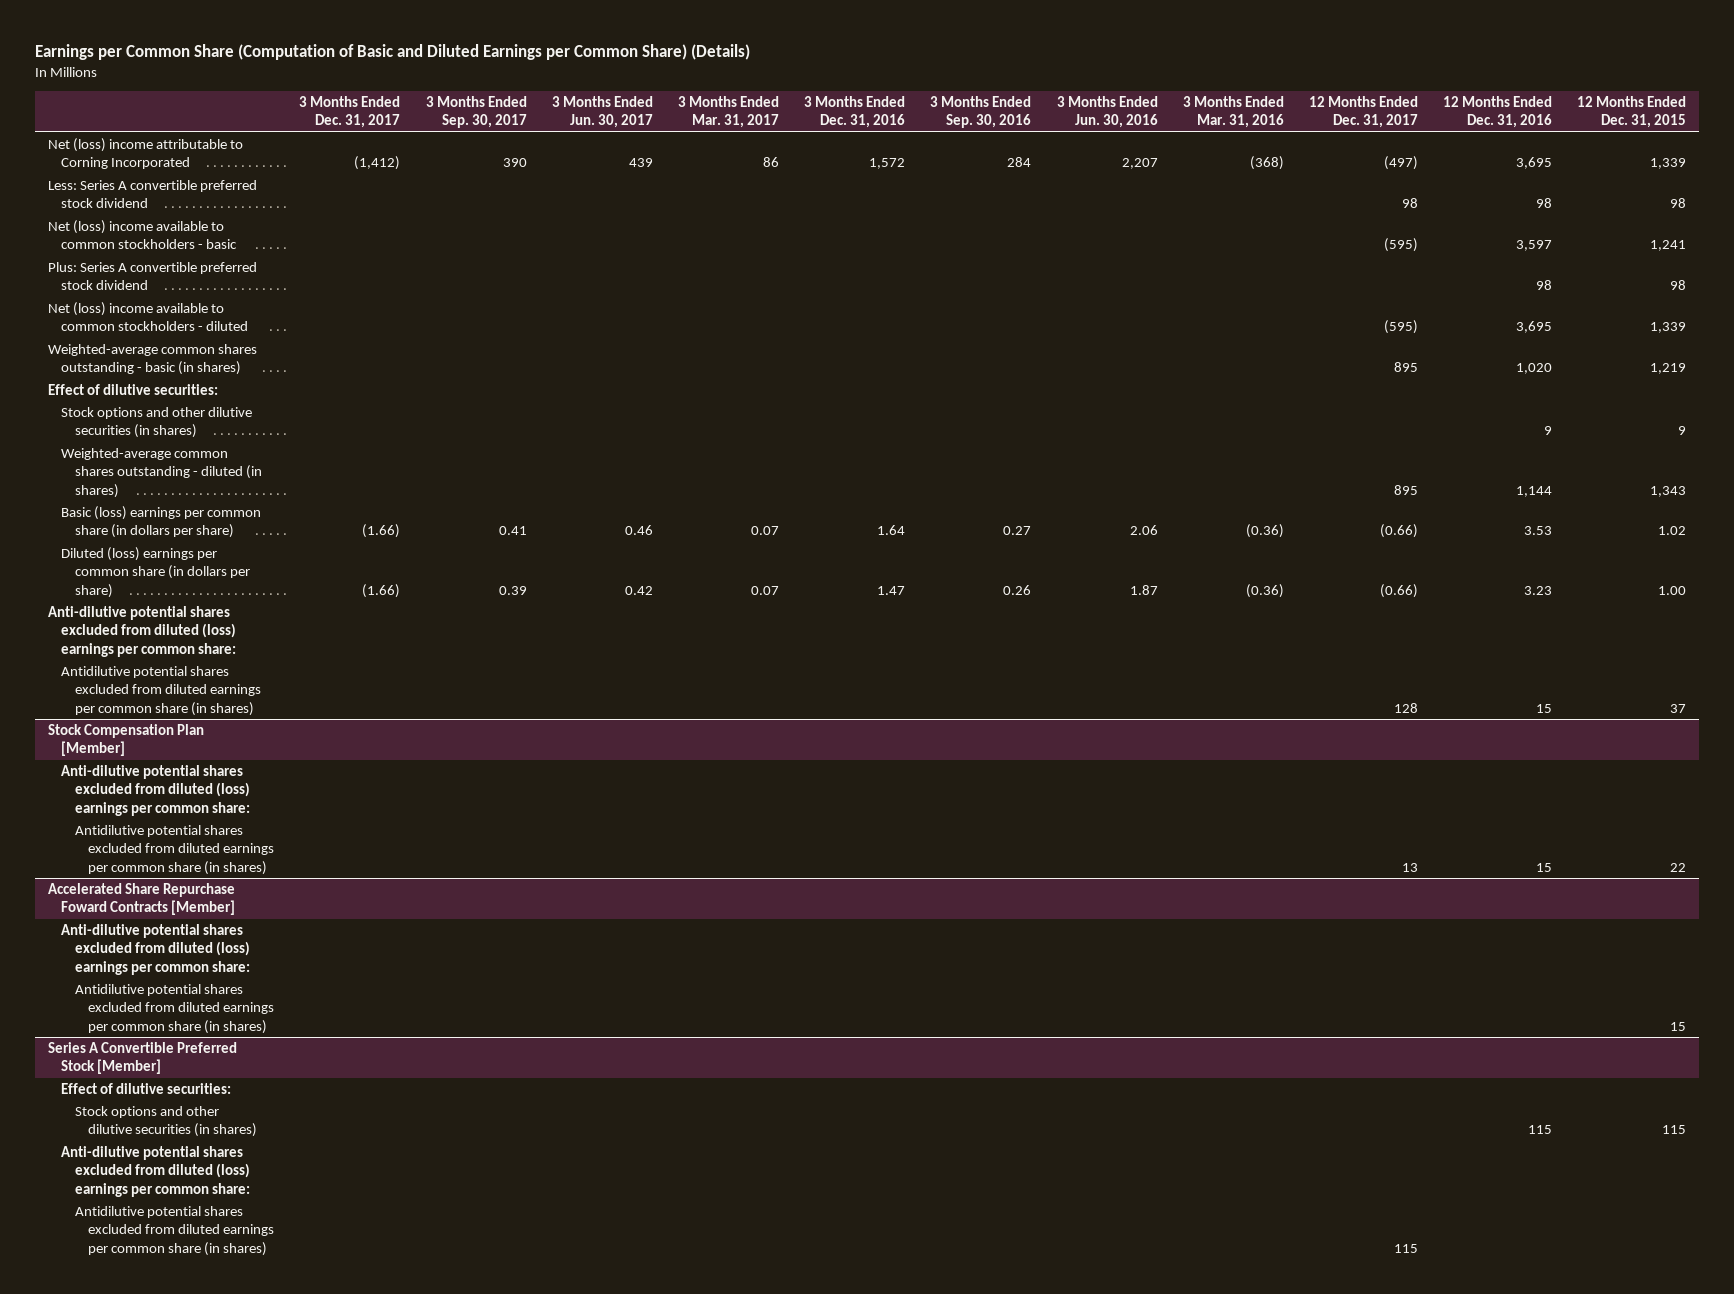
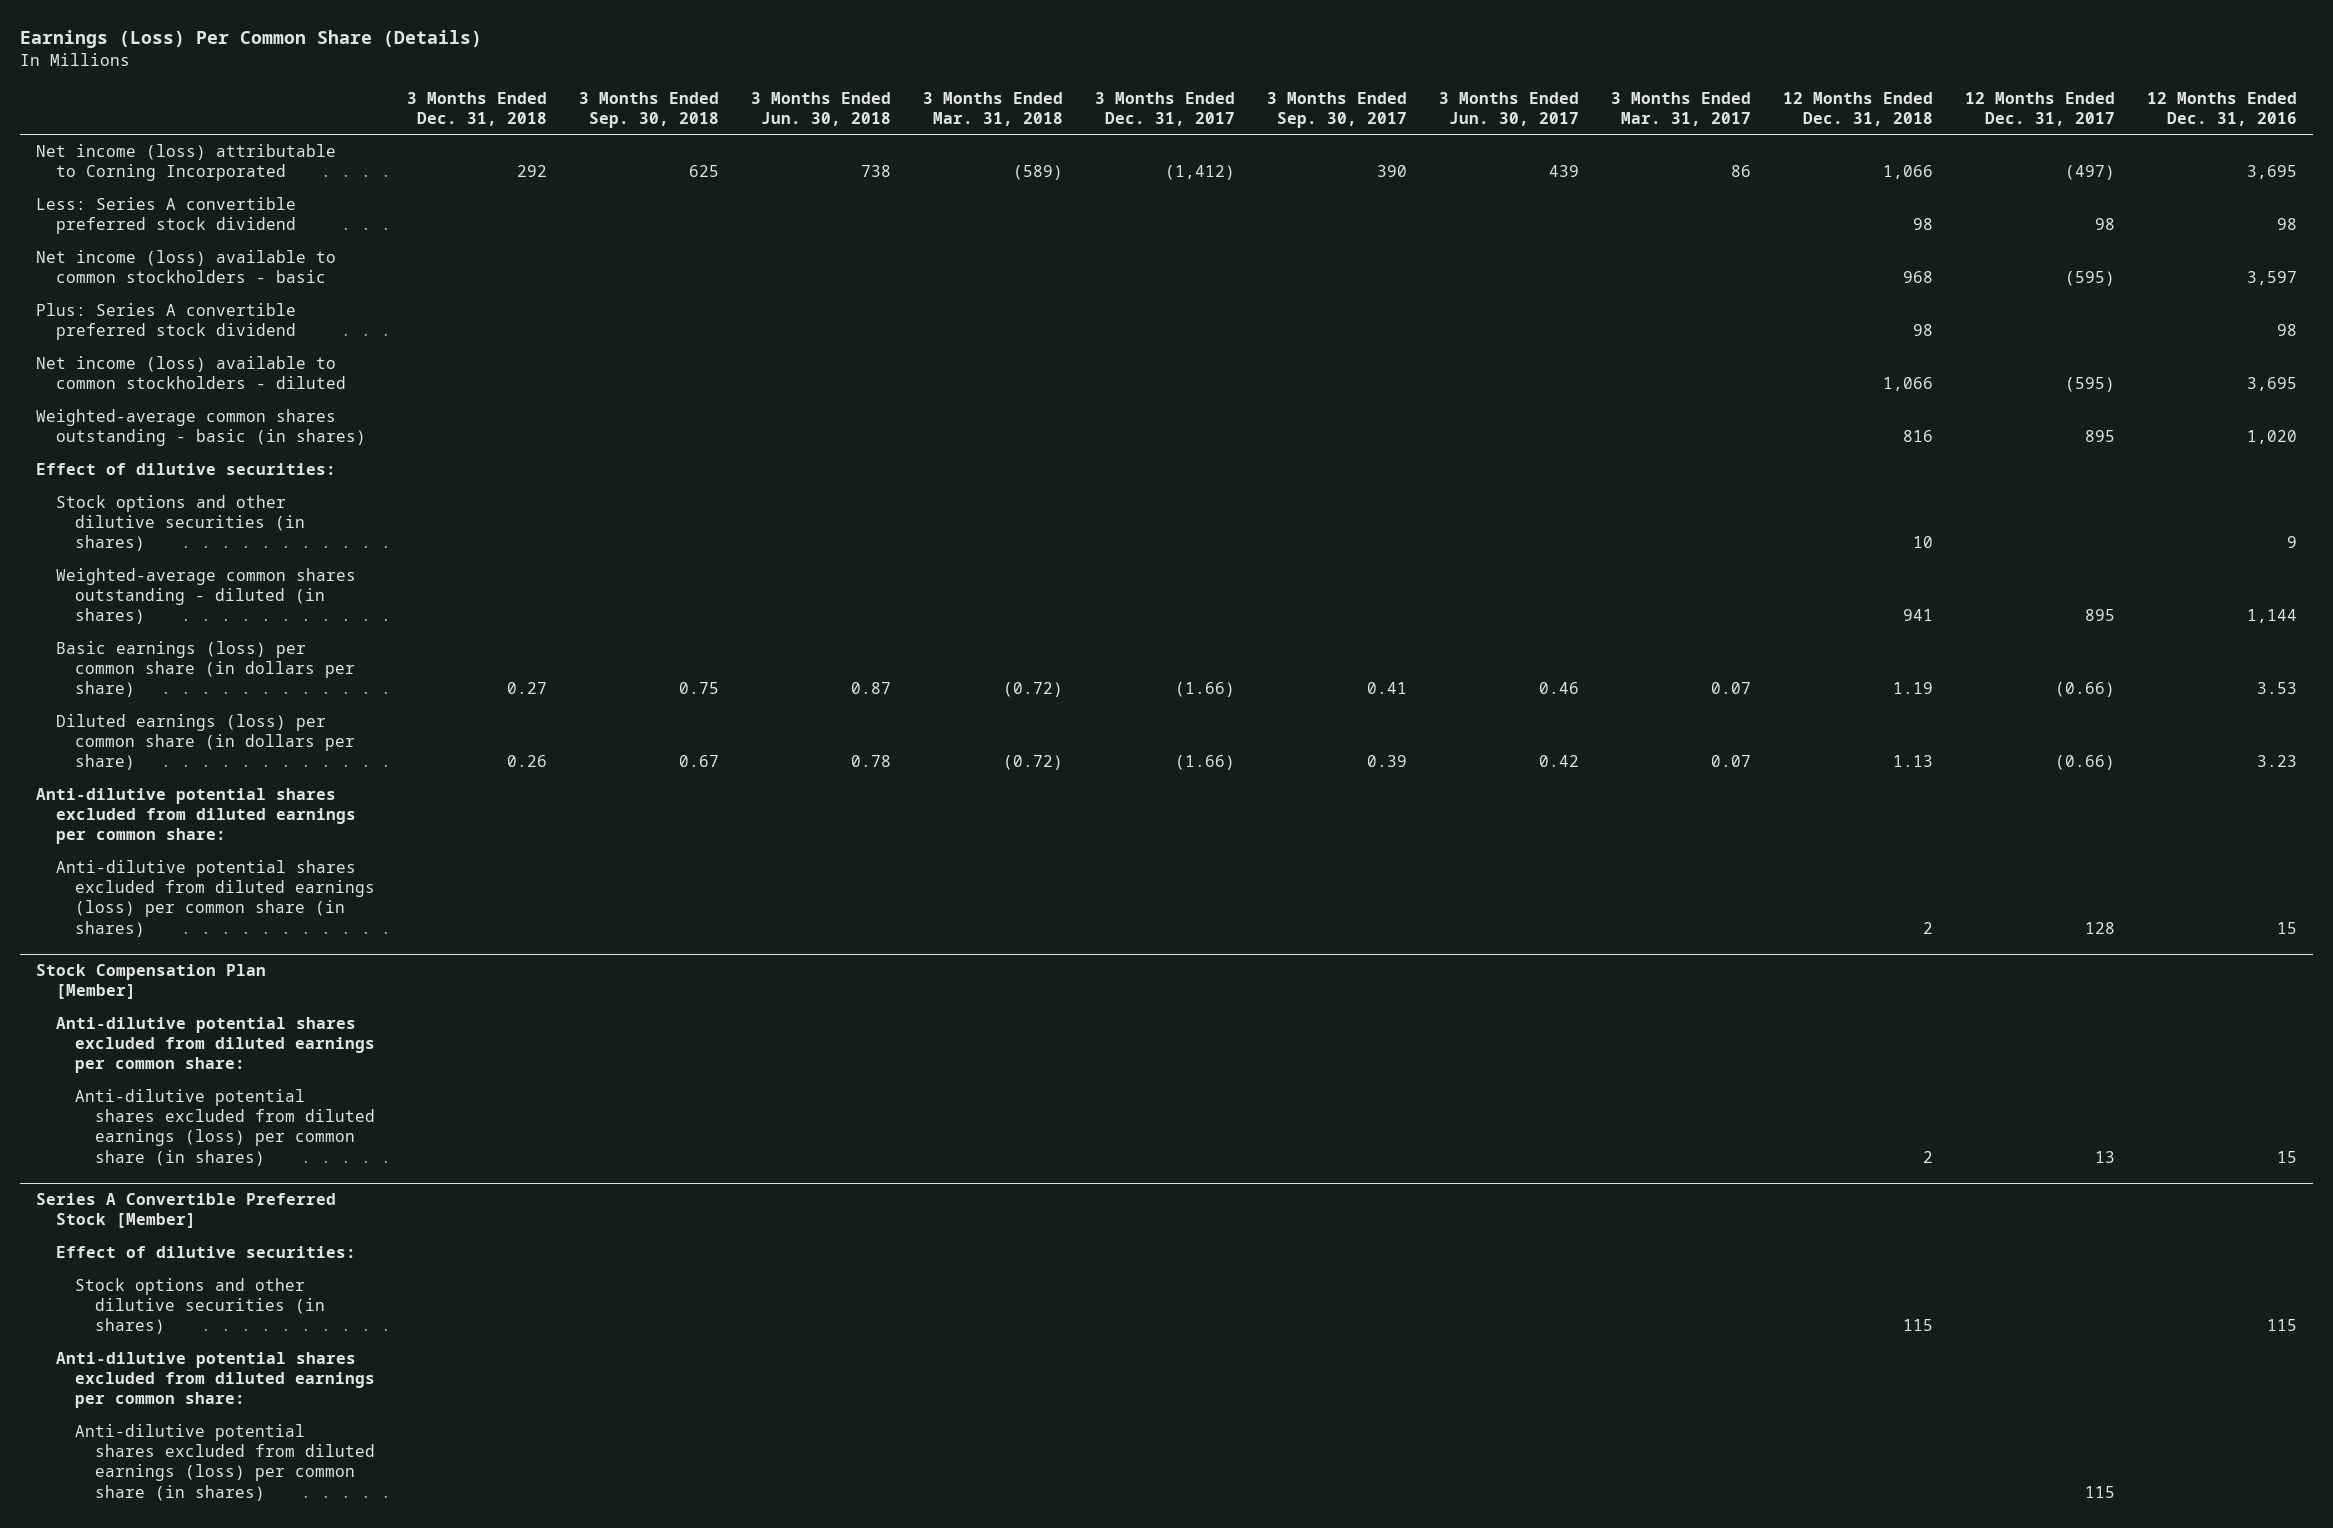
- Earnings per Common Share (Computation of Basic and Diluted Earnings per Common Share) (Details)
+ Earnings (Loss) Per Common Share (Details)
- | 3 Months Ended Dec. 31, 2017 | 3 Months Ended Sep. 30, 2017 | 3 Months Ended Jun. 30, 2017 | 3 Months Ended Mar. 31, 2017 | 3 Months Ended Dec. 31, 2016 | 3 Months Ended Sep. 30, 2016 | 3 Months Ended Jun. 30, 2016 | 3 Months Ended Mar. 31, 2016 | 12 Months Ended Dec. 31, 2017 | 12 Months Ended Dec. 31, 2016 | 12 Months Ended Dec. 31, 2015
+ | 3 Months Ended Dec. 31, 2018 | 3 Months Ended Sep. 30, 2018 | 3 Months Ended Jun. 30, 2018 | 3 Months Ended Mar. 31, 2018 | 3 Months Ended Dec. 31, 2017 | 3 Months Ended Sep. 30, 2017 | 3 Months Ended Jun. 30, 2017 | 3 Months Ended Mar. 31, 2017 | 12 Months Ended Dec. 31, 2018 | 12 Months Ended Dec. 31, 2017 | 12 Months Ended Dec. 31, 2016
- Net (loss) income attributable to Corning Incorporated | (1,412) | 390 | 439 | 86 | 1,572 | 284 | 2,207 | (368) | (497) | 3,695 | 1,339
+ Net income (loss) attributable to Corning Incorporated | 292 | 625 | 738 | (589) | (1,412) | 390 | 439 | 86 | 1,066 | (497) | 3,695
- Net (loss) income available to common stockholders - basic | | | | | | | | | (595) | 3,597 | 1,241
+ Net income (loss) available to common stockholders - basic | | | | | | | | | 968 | (595) | 3,597
- Net (loss) income available to common stockholders - diluted | | | | | | | | | (595) | 3,695 | 1,339
+ Net income (loss) available to common stockholders - diluted | | | | | | | | | 1,066 | (595) | 3,695
- Basic (loss) earnings per common share (in dollars per share) | (1.66) | 0.41 | 0.46 | 0.07 | 1.64 | 0.27 | 2.06 | (0.36) | (0.66) | 3.53 | 1.02
- Diluted (loss) earnings per common share (in dollars per share) | (1.66) | 0.39 | 0.42 | 0.07 | 1.47 | 0.26 | 1.87 | (0.36) | (0.66) | 3.23 | 1.00
- Anti-dilutive potential shares excluded from diluted (loss) earnings per common share:
- Antidilutive potential shares excluded from diluted earnings per common share (in shares) | | | | | | | | | 128 | 15 | 37
+ Basic earnings (loss) per common share (in dollars per share) | 0.27 | 0.75 | 0.87 | (0.72) | (1.66) | 0.41 | 0.46 | 0.07 | 1.19 | (0.66) | 3.53
+ Diluted earnings (loss) per common share (in dollars per share) | 0.26 | 0.67 | 0.78 | (0.72) | (1.66) | 0.39 | 0.42 | 0.07 | 1.13 | (0.66) | 3.23
+ Anti-dilutive potential shares excluded from diluted earnings per common share:
+ Anti-dilutive potential shares excluded from diluted earnings (loss) per common share (in shares) | | | | | | | | | 2 | 128 | 15
@ Stock Compensation Plan [Member]
- Anti-dilutive potential shares excluded from diluted (loss) earnings per common share:
- Antidilutive potential shares excluded from diluted earnings per common share (in shares) | | | | | | | | | 13 | 15 | 22
- Accelerated Share Repurchase Foward Contracts [Member]
- Anti-dilutive potential shares excluded from diluted (loss) earnings per common share:
- Antidilutive potential shares excluded from diluted earnings per common share (in shares) | | | | | | | | | | | 15
@ Stock Compensation Plan [Member]
+ Anti-dilutive potential shares excluded from diluted earnings per common share:
+ Anti-dilutive potential shares excluded from diluted earnings (loss) per common share (in shares) | | | | | | | | | 2 | 13 | 15
@ Series A Convertible Preferred Stock [Member]
- Anti-dilutive potential shares excluded from diluted (loss) earnings per common share:
- Antidilutive potential shares excluded from diluted earnings per common share (in shares) | | | | | | | | | 115 | |
+ Anti-dilutive potential shares excluded from diluted earnings per common share:
+ Anti-dilutive potential shares excluded from diluted earnings (loss) per common share (in shares) | | | | | | | | | | 115 |

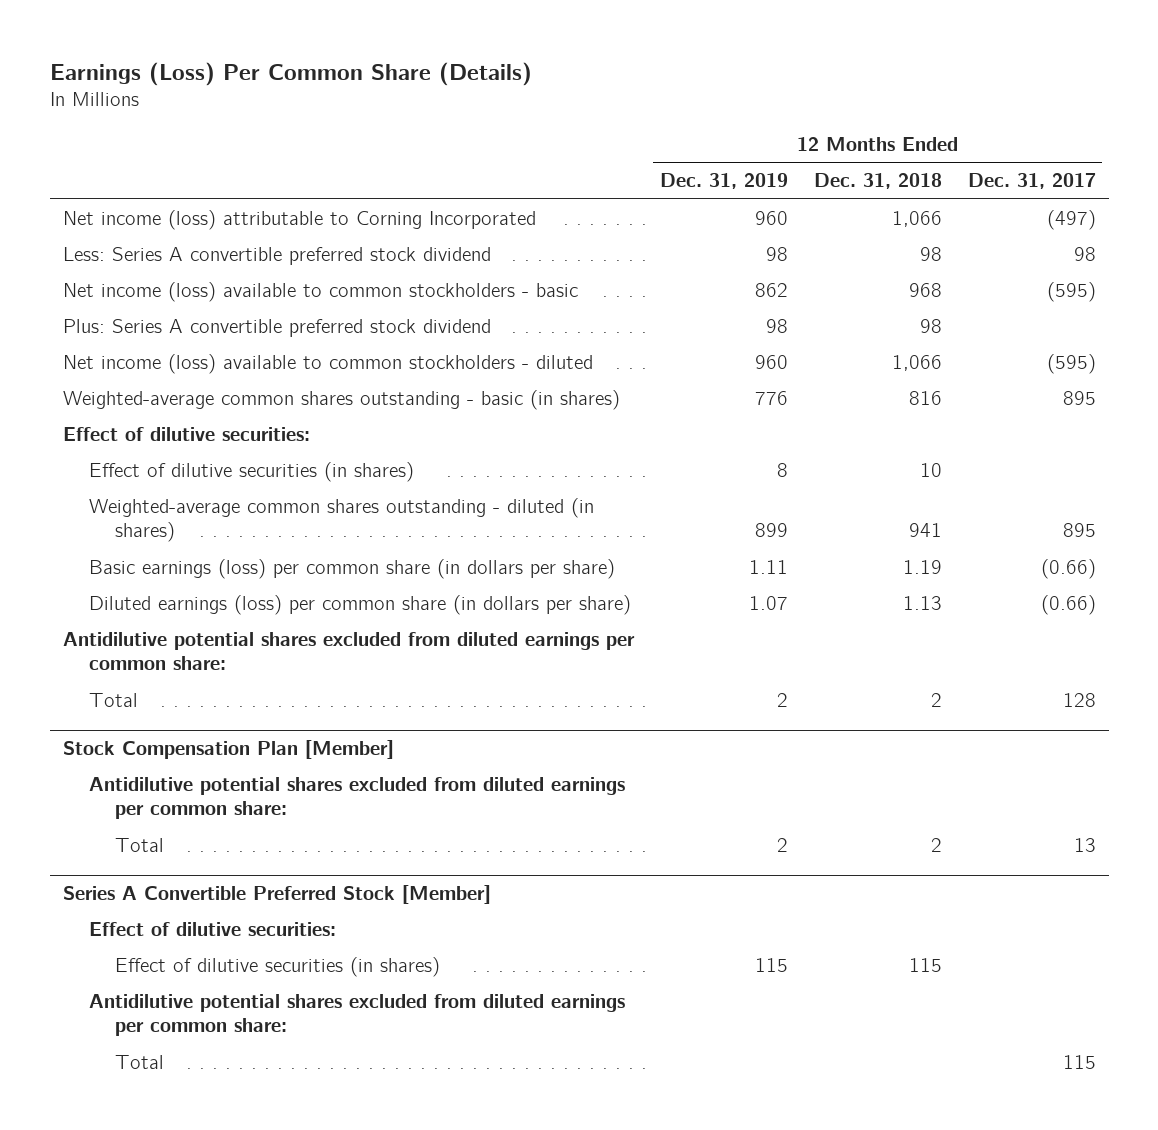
- | 3 Months Ended Dec. 31, 2018 | 3 Months Ended Sep. 30, 2018 | 3 Months Ended Jun. 30, 2018 | 3 Months Ended Mar. 31, 2018 | 3 Months Ended Dec. 31, 2017 | 3 Months Ended Sep. 30, 2017 | 3 Months Ended Jun. 30, 2017 | 3 Months Ended Mar. 31, 2017 | 12 Months Ended Dec. 31, 2018 | 12 Months Ended Dec. 31, 2017 | 12 Months Ended Dec. 31, 2016
+ | 12 Months Ended Dec. 31, 2019 | 12 Months Ended Dec. 31, 2018 | 12 Months Ended Dec. 31, 2017
- Stock options and other dilutive securities (in shares) | | | | | | | | | 10 | | 9
+ Effect of dilutive securities (in shares) | 8 | 10 |
- Anti-dilutive potential shares excluded from diluted earnings per common share:
- Anti-dilutive potential shares excluded from diluted earnings (loss) per common share (in shares) | | | | | | | | | 2 | 128 | 15
+ Antidilutive potential shares excluded from diluted earnings per common share:
+ Total | 2 | 2 | 128
@ Stock Compensation Plan [Member]
- Anti-dilutive potential shares excluded from diluted earnings per common share:
- Anti-dilutive potential shares excluded from diluted earnings (loss) per common share (in shares) | | | | | | | | | 2 | 13 | 15
+ Antidilutive potential shares excluded from diluted earnings per common share:
+ Total | 2 | 2 | 13
@ Series A Convertible Preferred Stock [Member]
- Stock options and other dilutive securities (in shares) | | | | | | | | | 115 | | 115
- Anti-dilutive potential shares excluded from diluted earnings per common share:
- Anti-dilutive potential shares excluded from diluted earnings (loss) per common share (in shares) | | | | | | | | | | 115 |
+ Effect of dilutive securities (in shares) | 115 | 115 |
+ Antidilutive potential shares excluded from diluted earnings per common share:
+ Total | | | 115

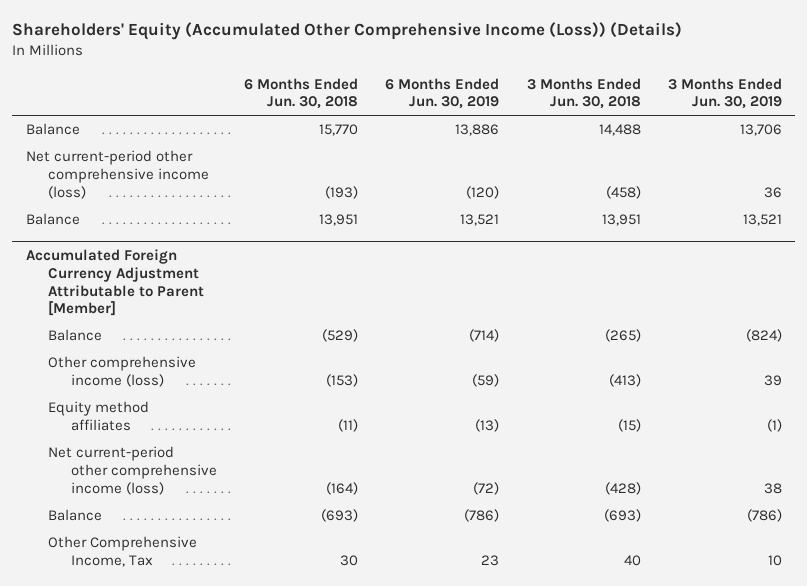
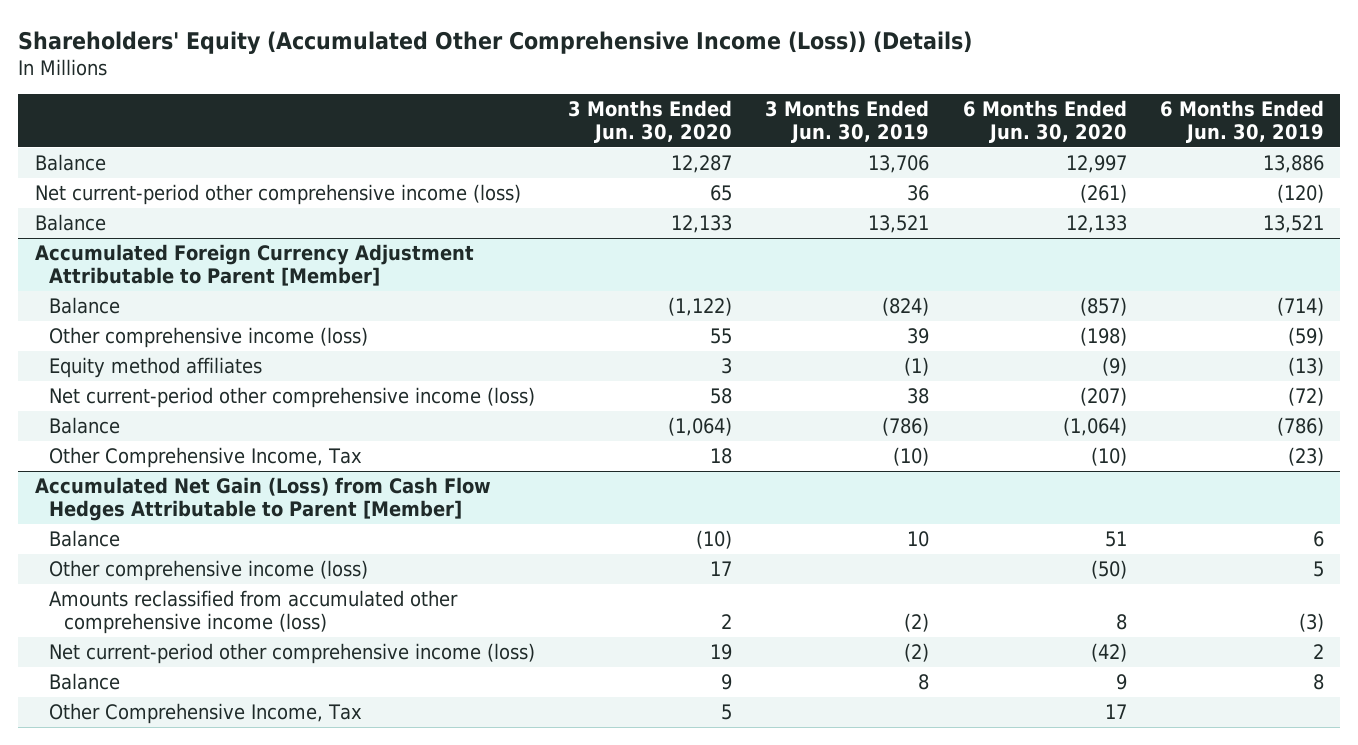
- | 6 Months Ended Jun. 30, 2018 | 6 Months Ended Jun. 30, 2019 | 3 Months Ended Jun. 30, 2018 | 3 Months Ended Jun. 30, 2019
+ | 3 Months Ended Jun. 30, 2020 | 3 Months Ended Jun. 30, 2019 | 6 Months Ended Jun. 30, 2020 | 6 Months Ended Jun. 30, 2019
@ Accumulated Foreign Currency Adjustment Attributable to Parent [Member]
- Other Comprehensive Income, Tax | 30 | 23 | 40 | 10
+ Other Comprehensive Income, Tax | 18 | (10) | (10) | (23)
+ Accumulated Net Gain (Loss) from Cash Flow Hedges Attributable to Parent [Member]
+ Balance | (10) | 10 | 51 | 6
+ Other comprehensive income (loss) | 17 | | (50) | 5
+ Amounts reclassified from accumulated other comprehensive income (loss) | 2 | (2) | 8 | (3)
+ Net current-period other comprehensive income (loss) | 19 | (2) | (42) | 2
+ Balance | 9 | 8 | 9 | 8
+ Other Comprehensive Income, Tax | 5 | | 17 |

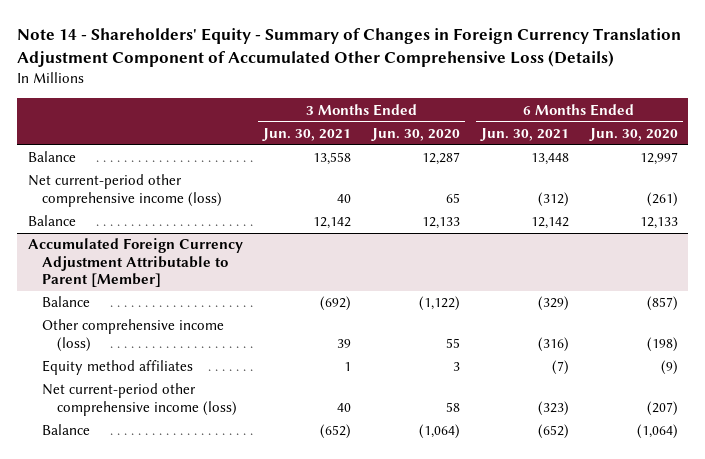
- Shareholders' Equity (Accumulated Other Comprehensive Income (Loss)) (Details)
+ Note 14 - Shareholders' Equity - Summary of Changes in Foreign Currency Translation Adjustment Component of Accumulated Other Comprehensive Loss (Details)
- | 3 Months Ended Jun. 30, 2020 | 3 Months Ended Jun. 30, 2019 | 6 Months Ended Jun. 30, 2020 | 6 Months Ended Jun. 30, 2019
+ | 3 Months Ended Jun. 30, 2021 | 3 Months Ended Jun. 30, 2020 | 6 Months Ended Jun. 30, 2021 | 6 Months Ended Jun. 30, 2020
@ Accumulated Foreign Currency Adjustment Attributable to Parent [Member]
- Other Comprehensive Income, Tax | 18 | (10) | (10) | (23)
- Accumulated Net Gain (Loss) from Cash Flow Hedges Attributable to Parent [Member]
- Balance | (10) | 10 | 51 | 6
- Other comprehensive income (loss) | 17 | | (50) | 5
- Amounts reclassified from accumulated other comprehensive income (loss) | 2 | (2) | 8 | (3)
- Net current-period other comprehensive income (loss) | 19 | (2) | (42) | 2
- Balance | 9 | 8 | 9 | 8
- Other Comprehensive Income, Tax | 5 | | 17 |

